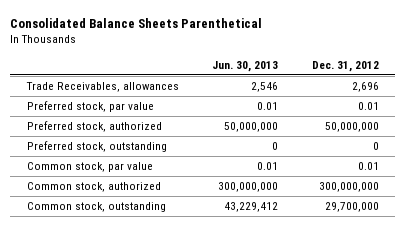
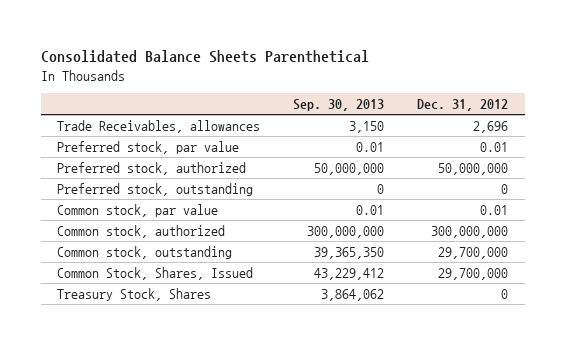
- | Jun. 30, 2013 | Dec. 31, 2012
+ | Sep. 30, 2013 | Dec. 31, 2012
+ Common Stock, Shares, Issued | 43,229,412 | 29,700,000
+ Treasury Stock, Shares | 3,864,062 | 0

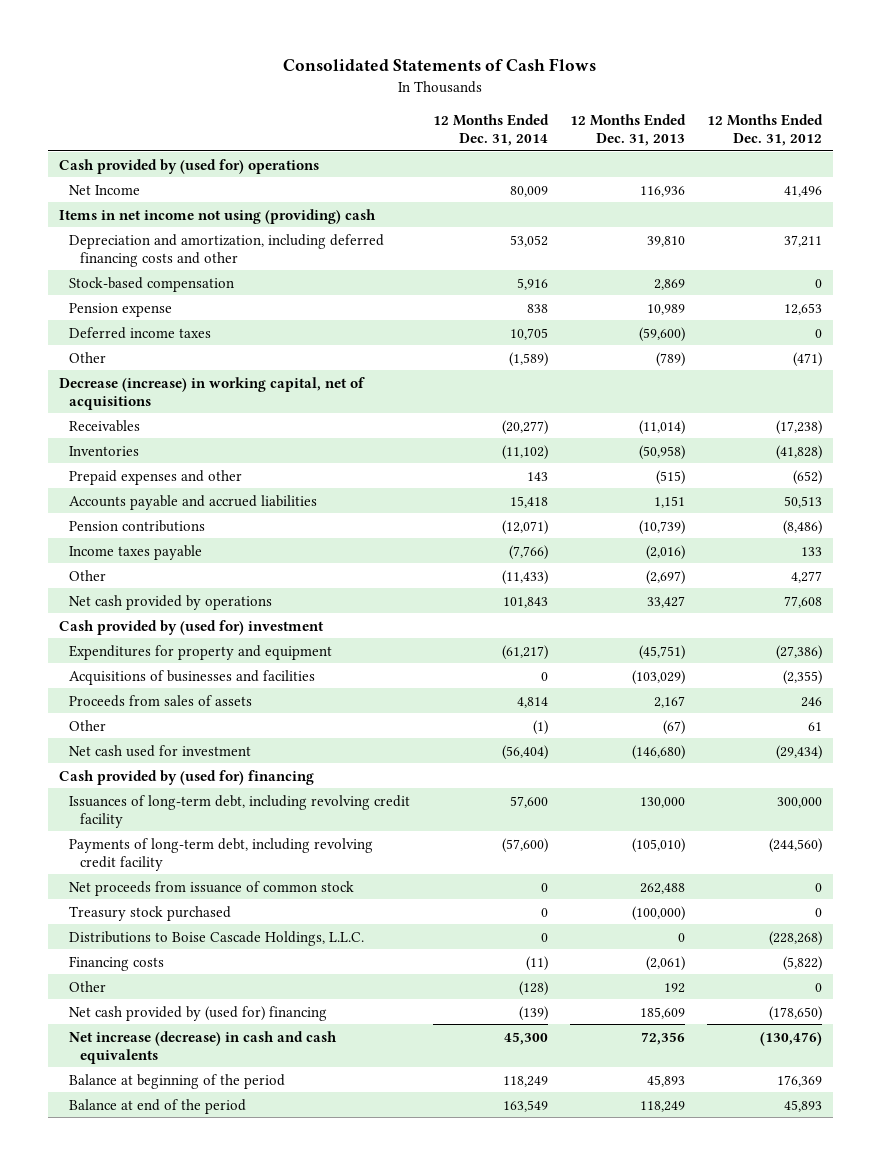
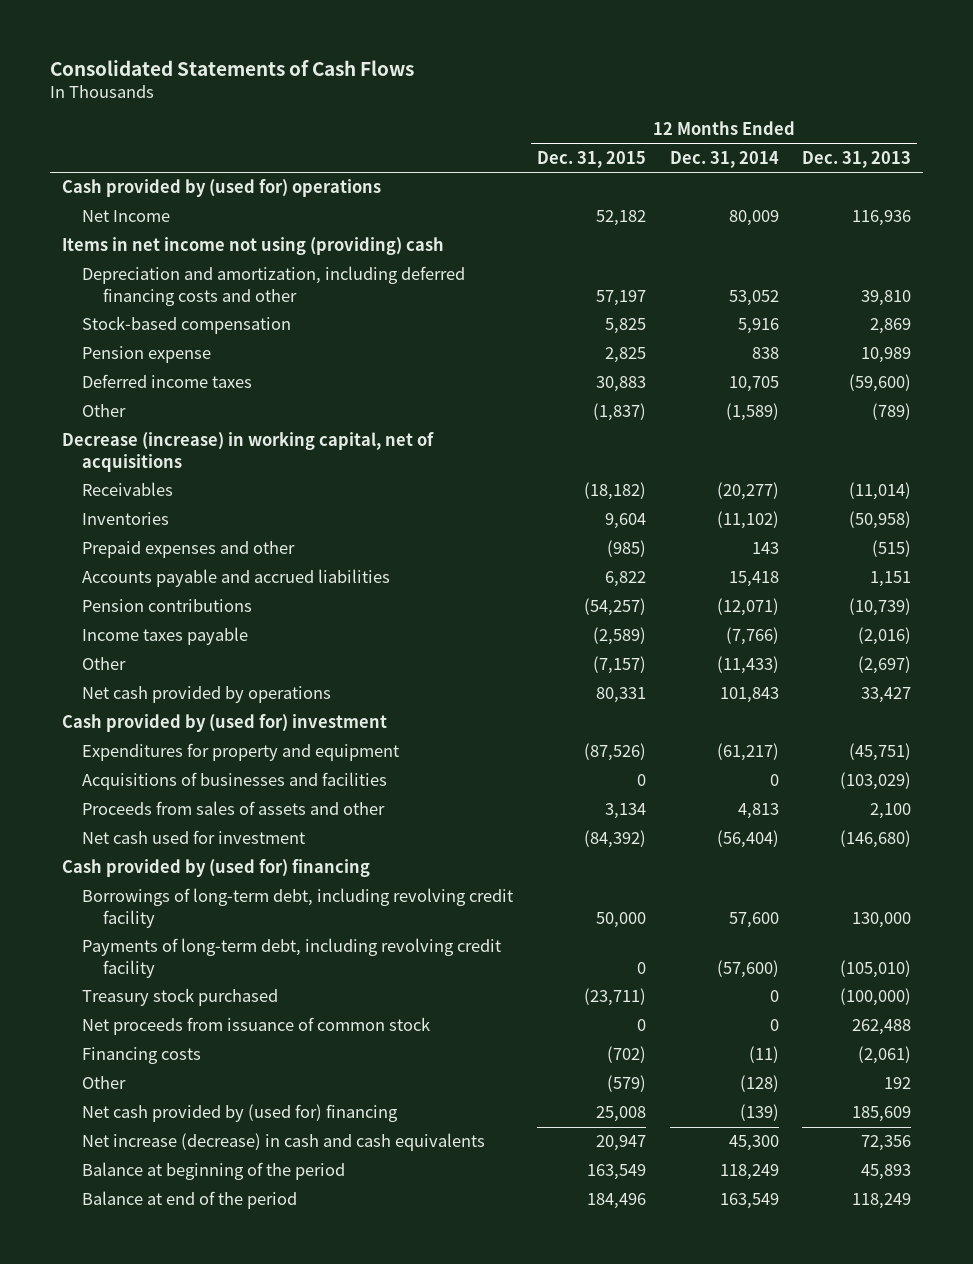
- | 12 Months Ended Dec. 31, 2014 | 12 Months Ended Dec. 31, 2013 | 12 Months Ended Dec. 31, 2012
+ | 12 Months Ended Dec. 31, 2015 | 12 Months Ended Dec. 31, 2014 | 12 Months Ended Dec. 31, 2013
- Proceeds from sales of assets | 4,814 | 2,167 | 246
- Other | (1) | (67) | 61
+ Proceeds from sales of assets and other | 3,134 | 4,813 | 2,100
- Issuances of long-term debt, including revolving credit facility | 57,600 | 130,000 | 300,000
+ Borrowings of long-term debt, including revolving credit facility | 50,000 | 57,600 | 130,000
- Distributions to Boise Cascade Holdings, L.L.C. | 0 | 0 | (228,268)
moved down: Net proceeds from issuance of common stock | 0 | 0 | 262,488

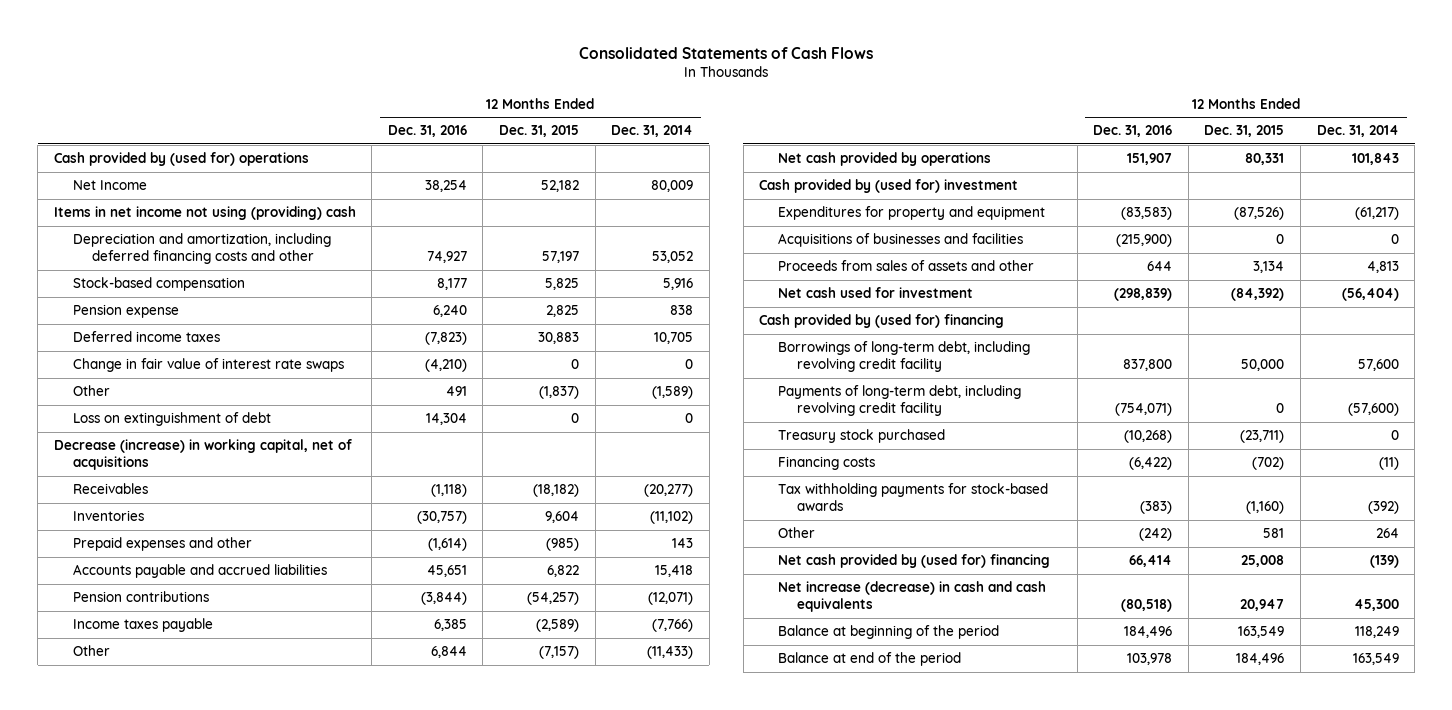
- | 12 Months Ended Dec. 31, 2015 | 12 Months Ended Dec. 31, 2014 | 12 Months Ended Dec. 31, 2013
+ | 12 Months Ended Dec. 31, 2016 | 12 Months Ended Dec. 31, 2015 | 12 Months Ended Dec. 31, 2014
+ Change in fair value of interest rate swaps | (4,210) | 0 | 0
+ Loss on extinguishment of debt | 14,304 | 0 | 0
- Net proceeds from issuance of common stock | 0 | 0 | 262,488
- Other | (579) | (128) | 192
+ Tax withholding payments for stock-based awards | (383) | (1,160) | (392)
+ Other | (242) | 581 | 264

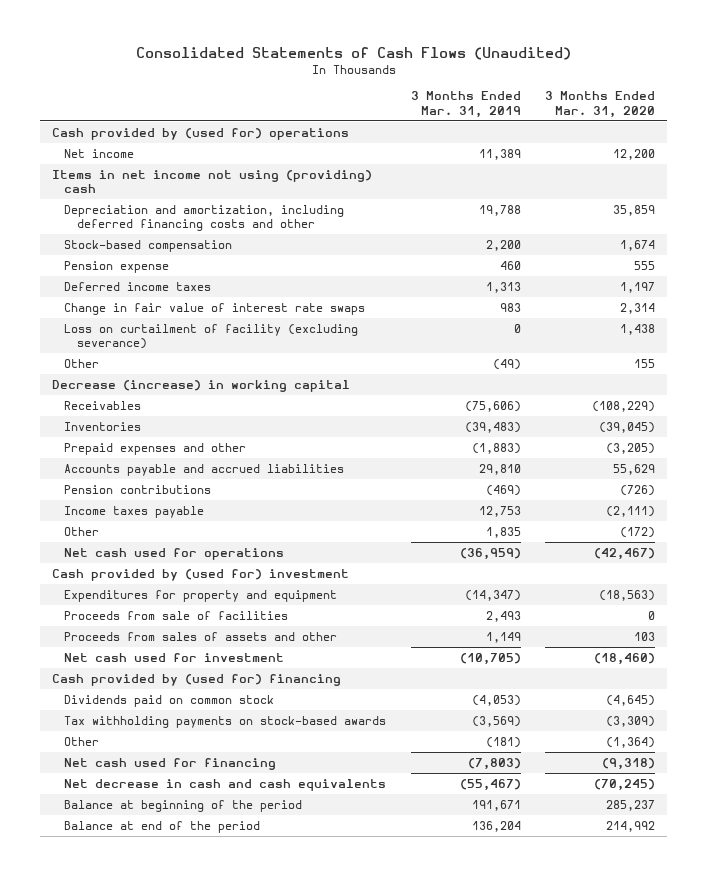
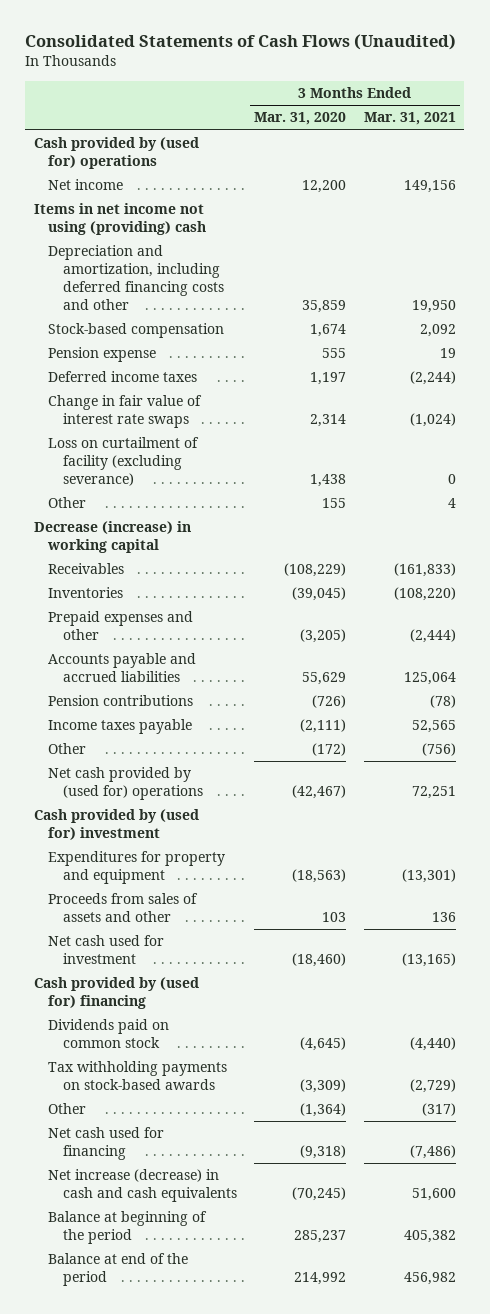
- | 3 Months Ended Mar. 31, 2019 | 3 Months Ended Mar. 31, 2020
+ | 3 Months Ended Mar. 31, 2020 | 3 Months Ended Mar. 31, 2021
- Net cash used for operations | (36,959) | (42,467)
+ Net cash provided by (used for) operations | (42,467) | 72,251
- Proceeds from sale of facilities | 2,493 | 0
- Net decrease in cash and cash equivalents | (55,467) | (70,245)
+ Net increase (decrease) in cash and cash equivalents | (70,245) | 51,600

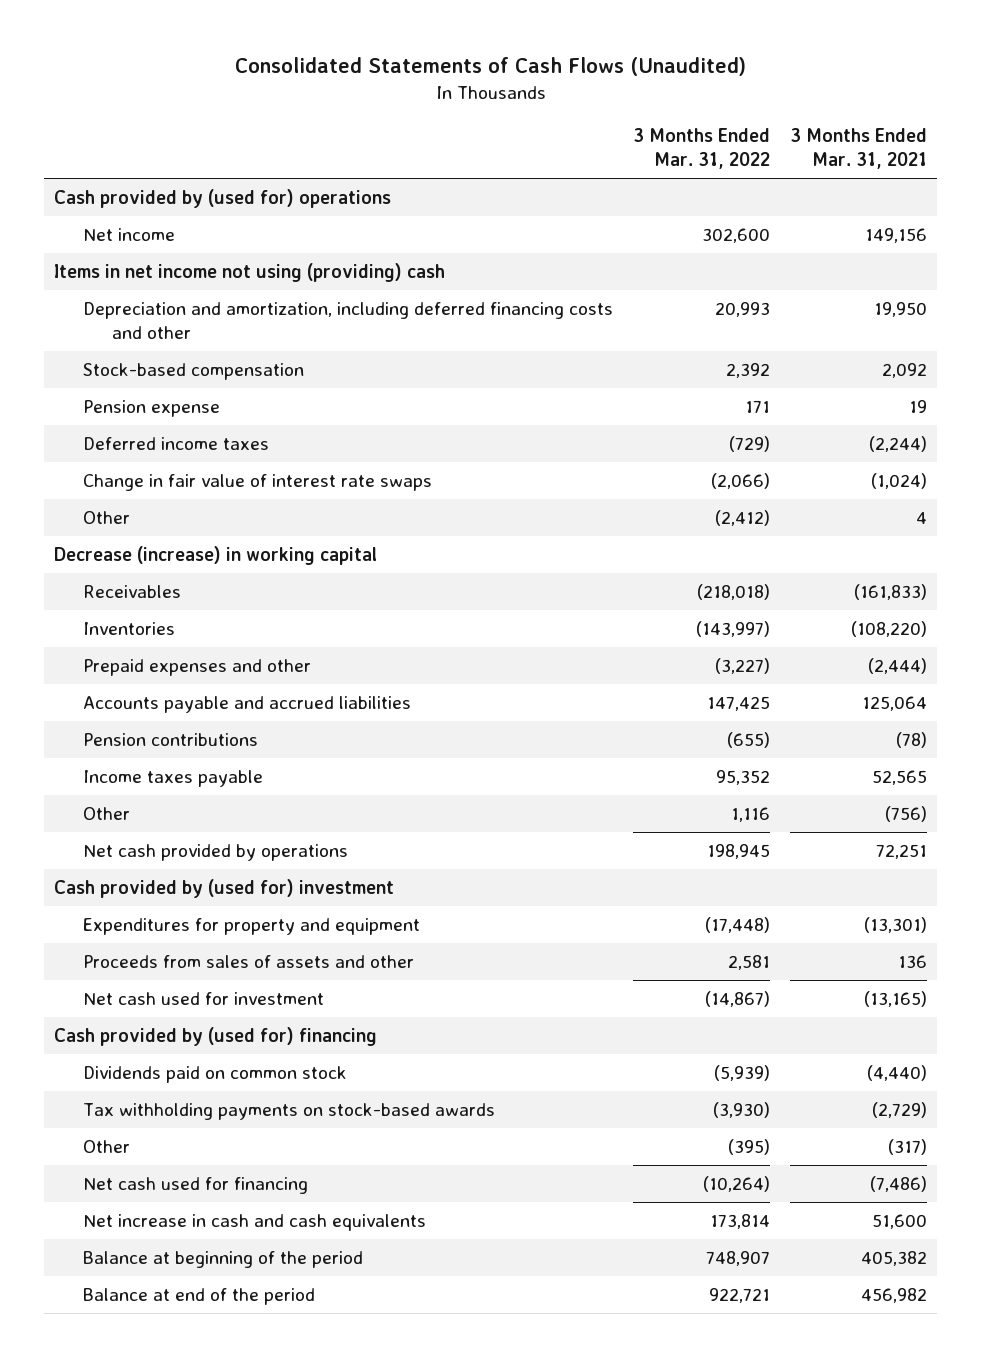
- | 3 Months Ended Mar. 31, 2020 | 3 Months Ended Mar. 31, 2021
+ | 3 Months Ended Mar. 31, 2022 | 3 Months Ended Mar. 31, 2021
- Loss on curtailment of facility (excluding severance) | 1,438 | 0
- Net cash provided by (used for) operations | (42,467) | 72,251
+ Net cash provided by operations | 198,945 | 72,251
- Net increase (decrease) in cash and cash equivalents | (70,245) | 51,600
+ Net increase in cash and cash equivalents | 173,814 | 51,600

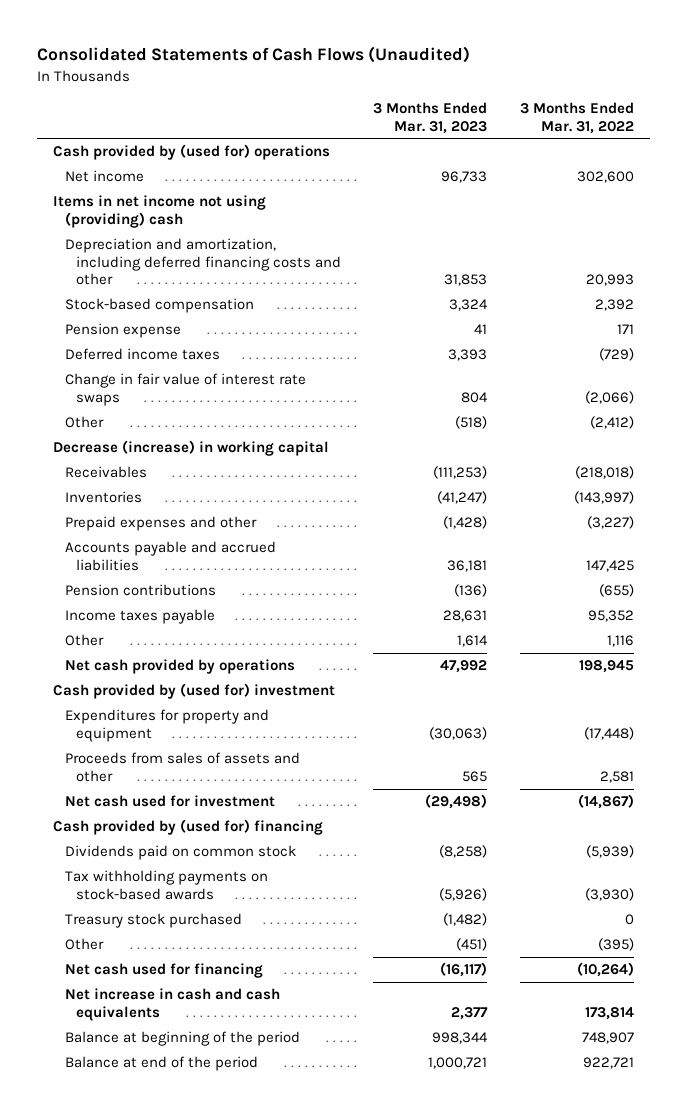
- | 3 Months Ended Mar. 31, 2022 | 3 Months Ended Mar. 31, 2021
+ | 3 Months Ended Mar. 31, 2023 | 3 Months Ended Mar. 31, 2022
+ Treasury stock purchased | (1,482) | 0

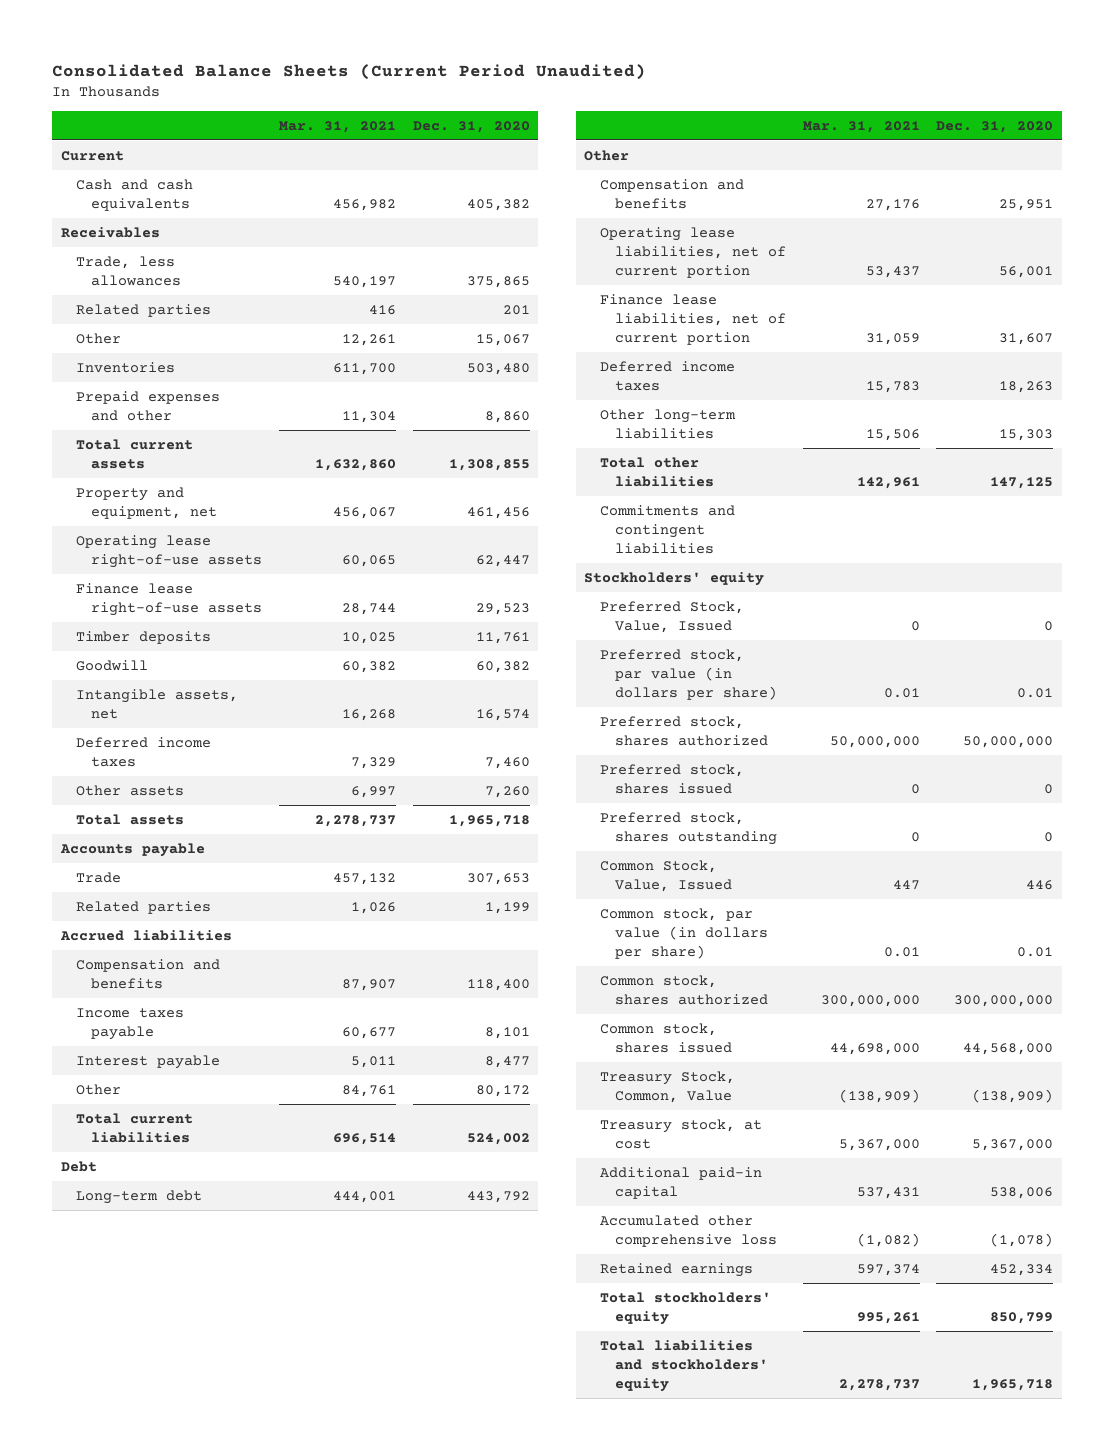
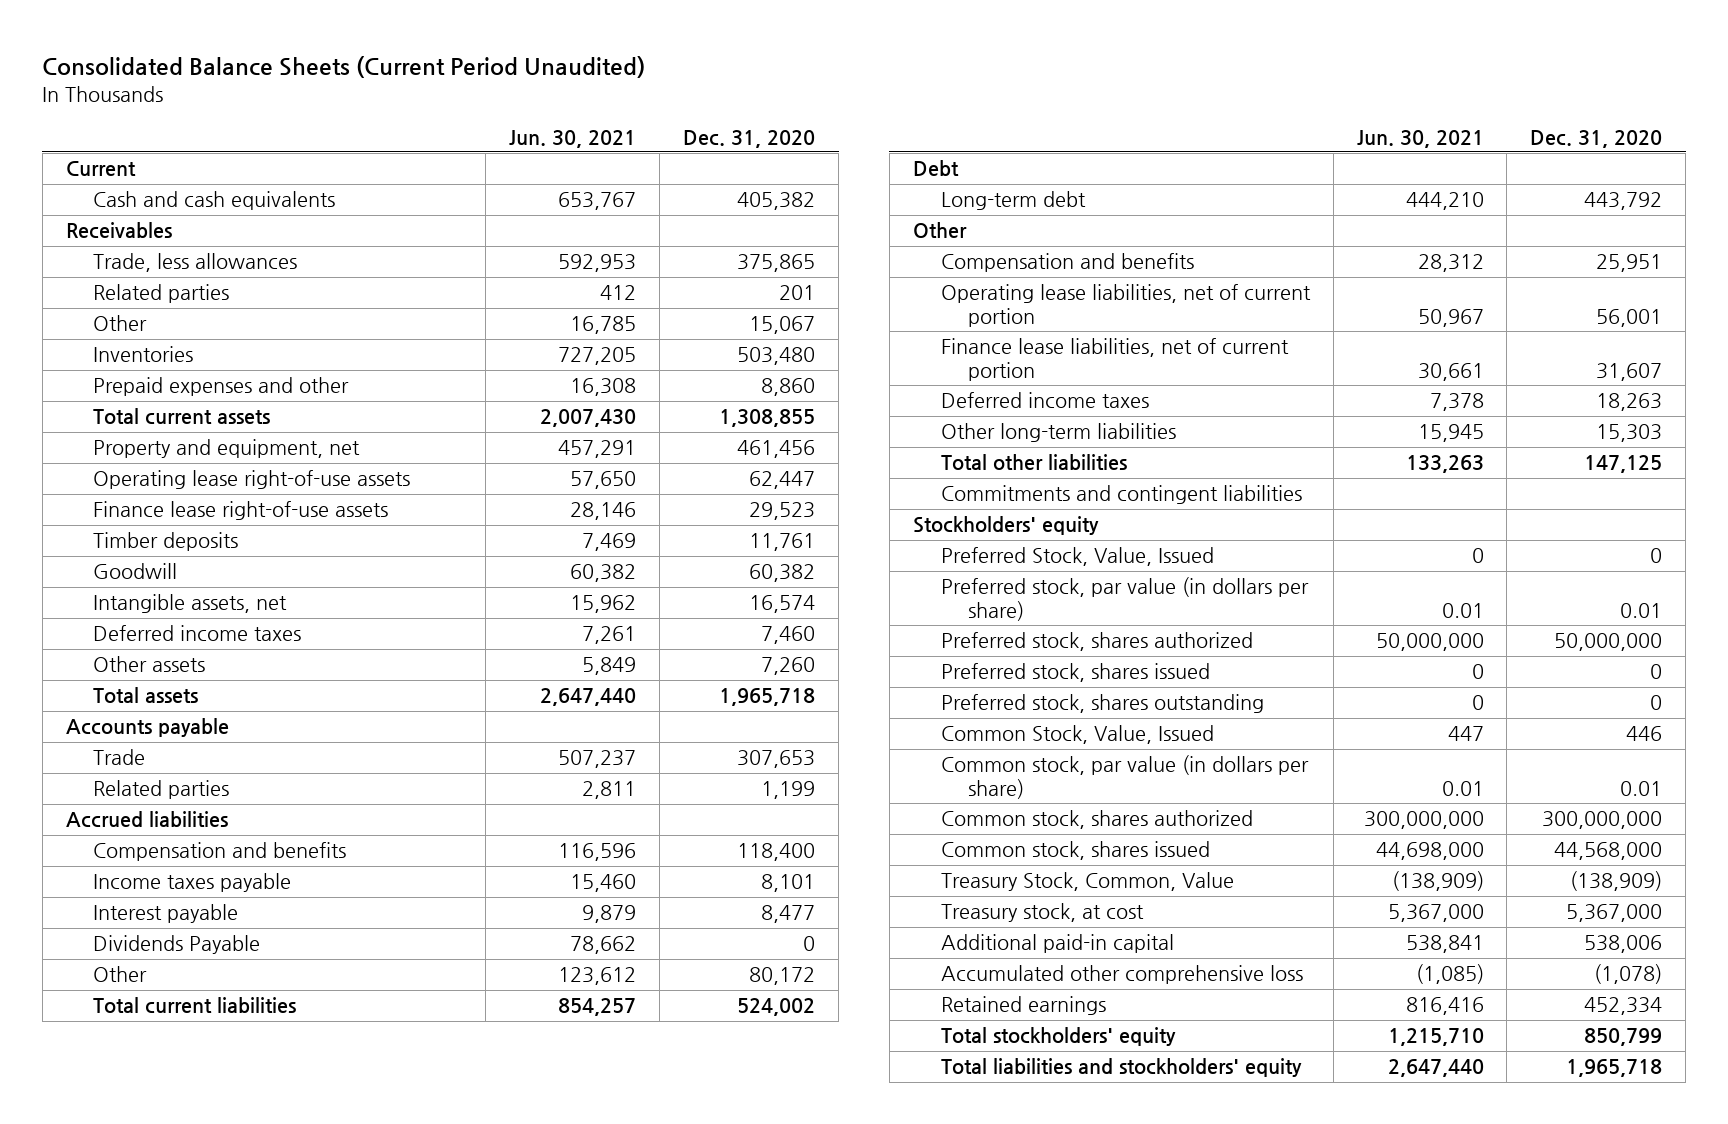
- | Mar. 31, 2021 | Dec. 31, 2020
+ | Jun. 30, 2021 | Dec. 31, 2020
+ Dividends Payable | 78,662 | 0

